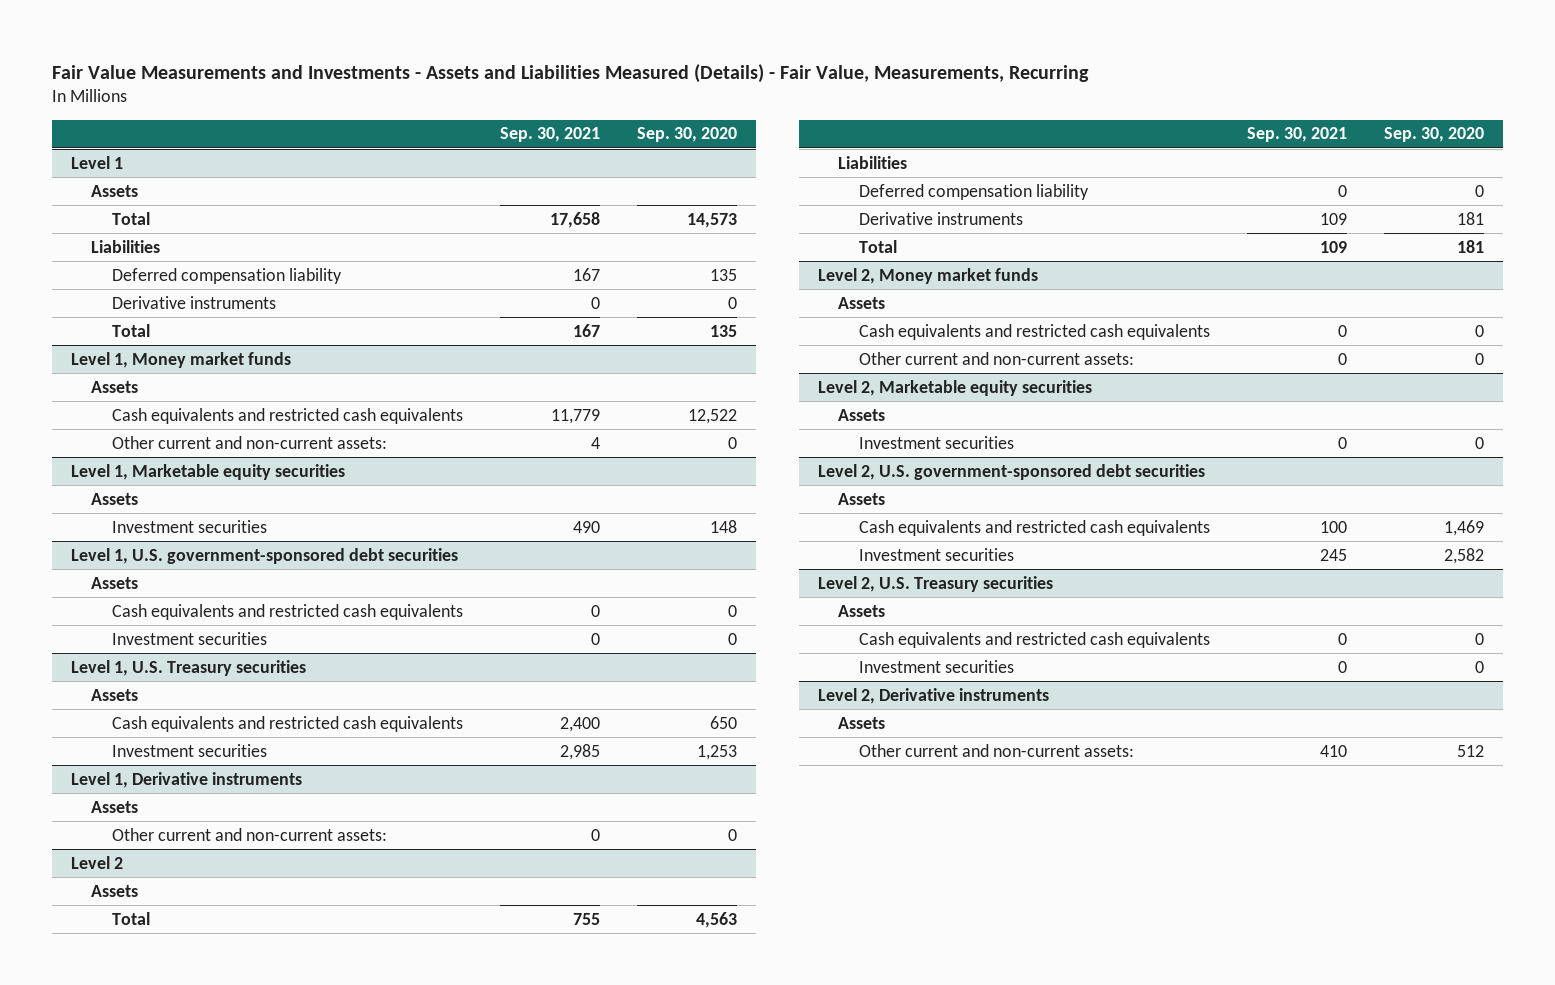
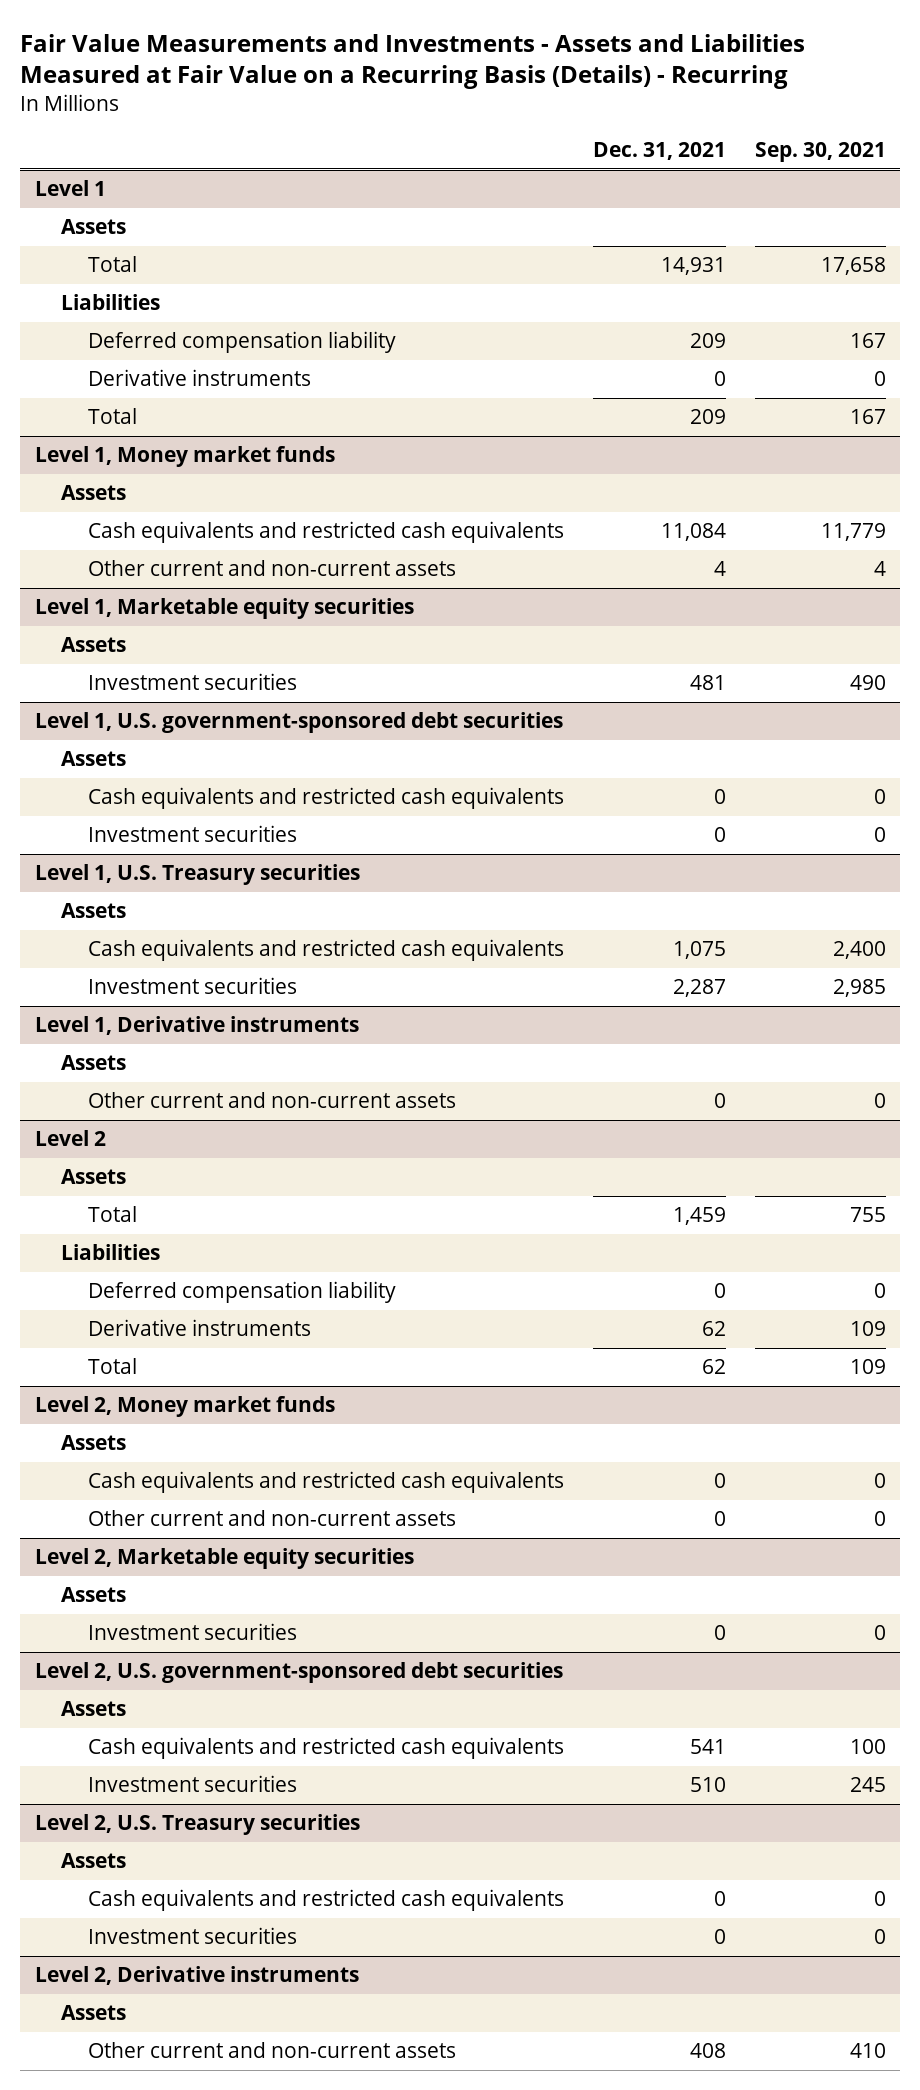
- Fair Value Measurements and Investments - Assets and Liabilities Measured (Details) - Fair Value, Measurements, Recurring
+ Fair Value Measurements and Investments - Assets and Liabilities Measured at Fair Value on a Recurring Basis (Details) - Recurring
- | Sep. 30, 2021 | Sep. 30, 2020
+ | Dec. 31, 2021 | Sep. 30, 2021
@ Level 1, Money market funds
- Other current and non-current assets: | 4 | 0
+ Other current and non-current assets | 4 | 4
@ Level 1, Derivative instruments
- Other current and non-current assets: | 0 | 0
+ Other current and non-current assets | 0 | 0
@ Level 2, Money market funds
- Other current and non-current assets: | 0 | 0
+ Other current and non-current assets | 0 | 0
@ Level 2, Derivative instruments
- Other current and non-current assets: | 410 | 512
+ Other current and non-current assets | 408 | 410

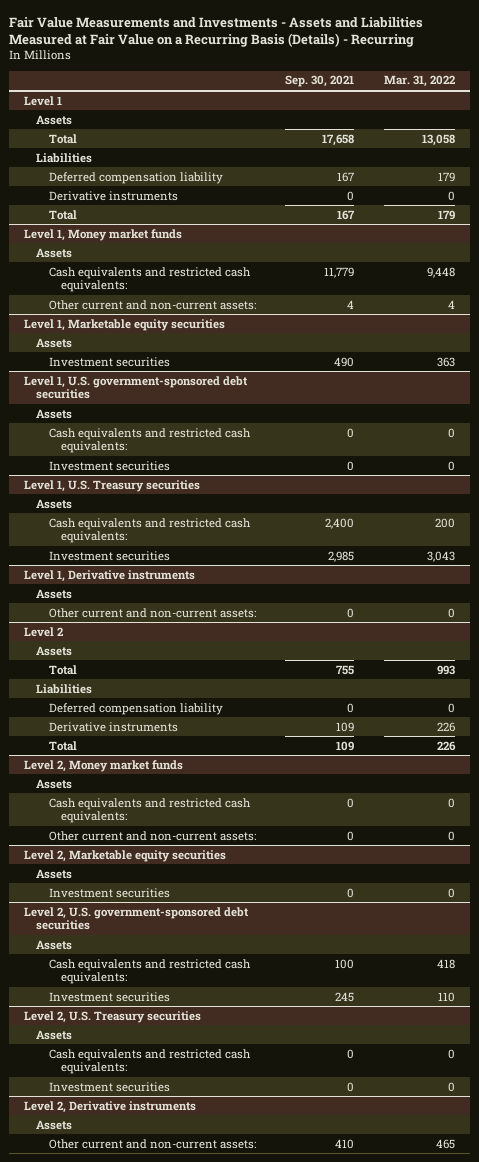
- | Dec. 31, 2021 | Sep. 30, 2021
+ | Sep. 30, 2021 | Mar. 31, 2022
@ Level 1, Money market funds
- Cash equivalents and restricted cash equivalents | 11,084 | 11,779
- Other current and non-current assets | 4 | 4
+ Cash equivalents and restricted cash equivalents: | 11,779 | 9,448
+ Other current and non-current assets: | 4 | 4
@ Level 1, U.S. government-sponsored debt securities
- Cash equivalents and restricted cash equivalents | 0 | 0
+ Cash equivalents and restricted cash equivalents: | 0 | 0
@ Level 1, U.S. Treasury securities
- Cash equivalents and restricted cash equivalents | 1,075 | 2,400
+ Cash equivalents and restricted cash equivalents: | 2,400 | 200
@ Level 1, Derivative instruments
- Other current and non-current assets | 0 | 0
+ Other current and non-current assets: | 0 | 0
@ Level 2, Money market funds
- Cash equivalents and restricted cash equivalents | 0 | 0
- Other current and non-current assets | 0 | 0
+ Cash equivalents and restricted cash equivalents: | 0 | 0
+ Other current and non-current assets: | 0 | 0
@ Level 2, U.S. government-sponsored debt securities
- Cash equivalents and restricted cash equivalents | 541 | 100
+ Cash equivalents and restricted cash equivalents: | 100 | 418
@ Level 2, U.S. Treasury securities
- Cash equivalents and restricted cash equivalents | 0 | 0
+ Cash equivalents and restricted cash equivalents: | 0 | 0
@ Level 2, Derivative instruments
- Other current and non-current assets | 408 | 410
+ Other current and non-current assets: | 410 | 465

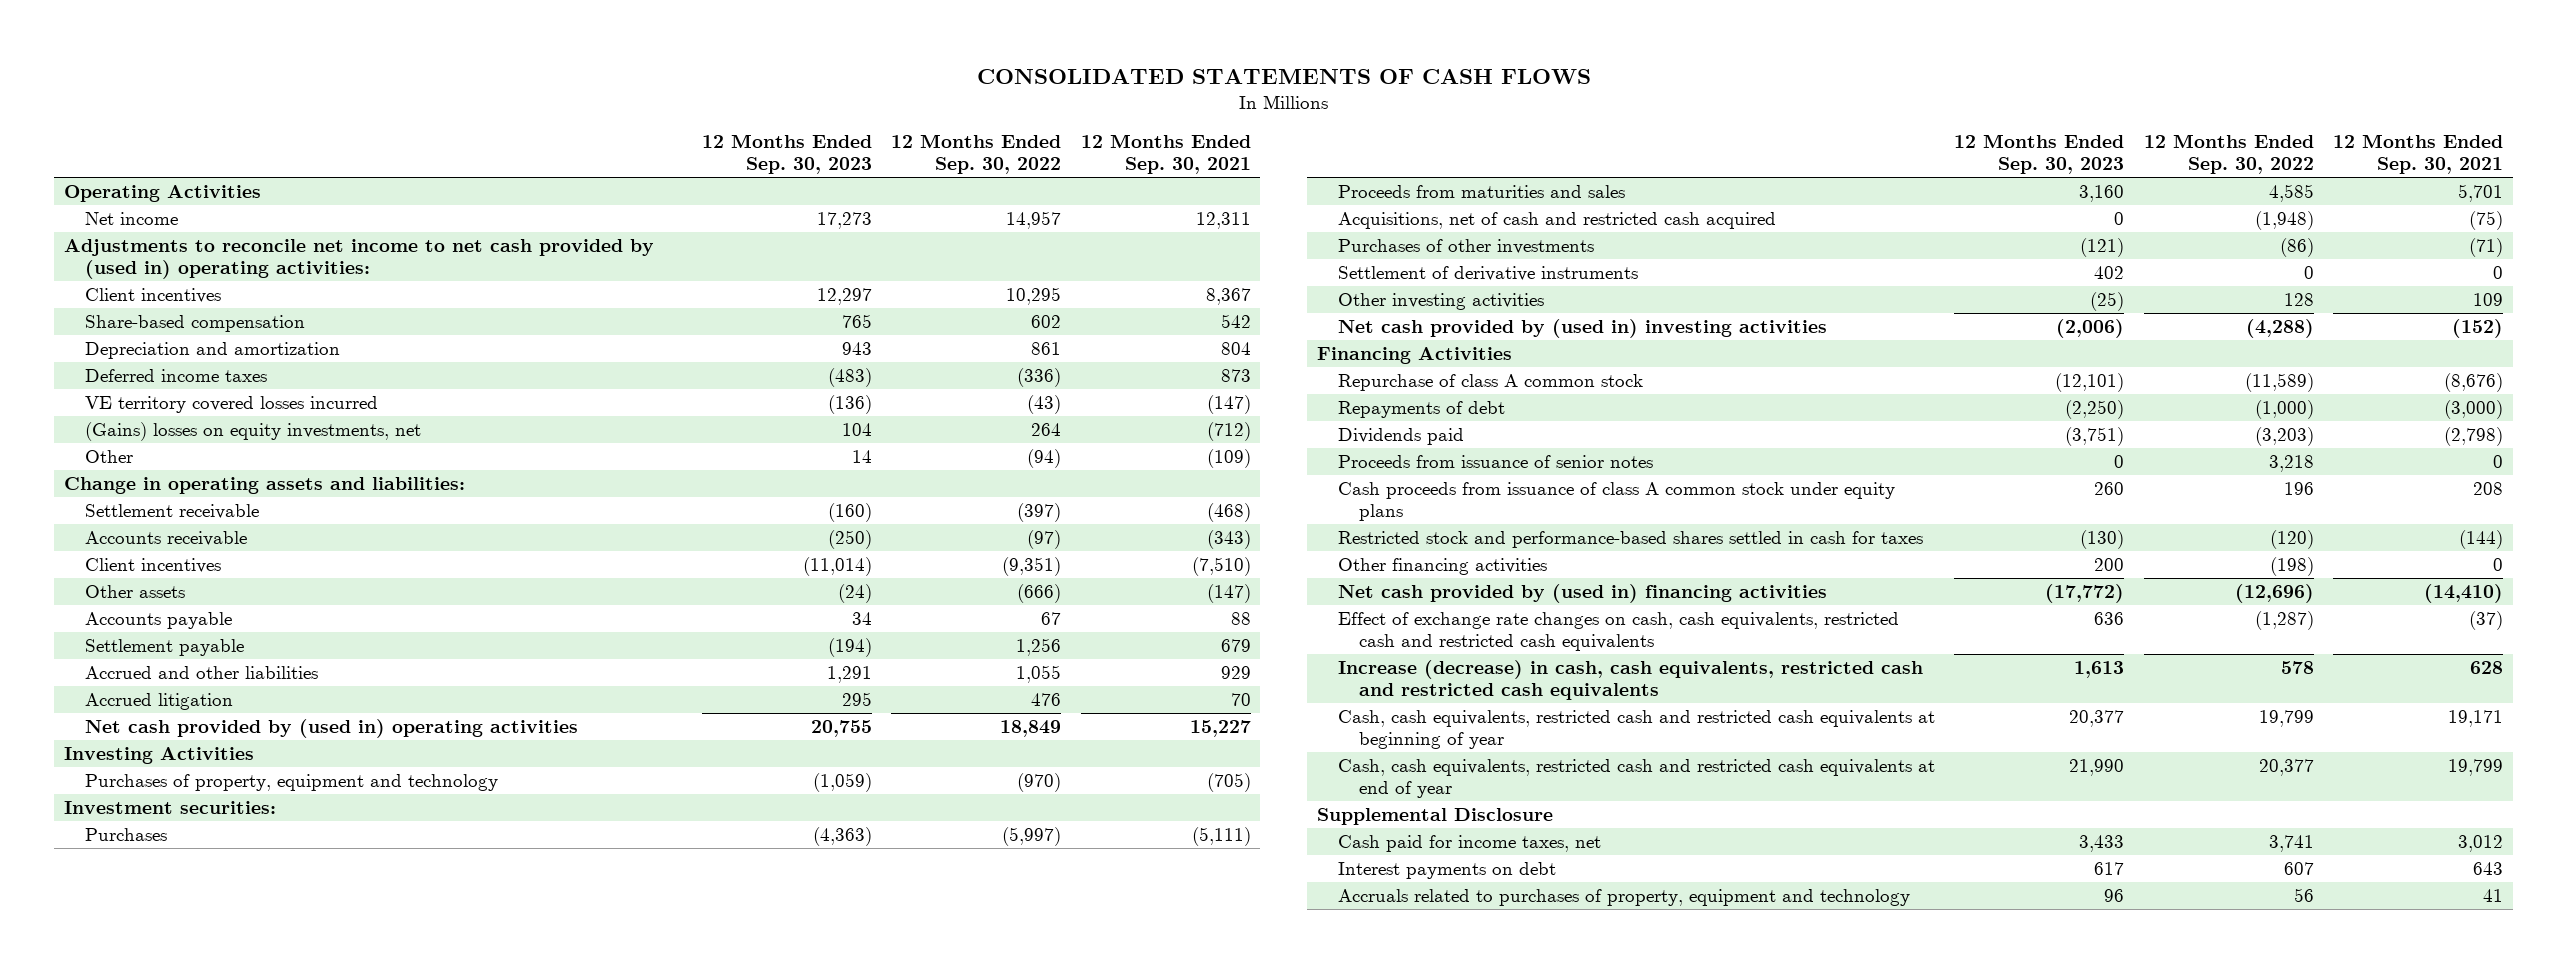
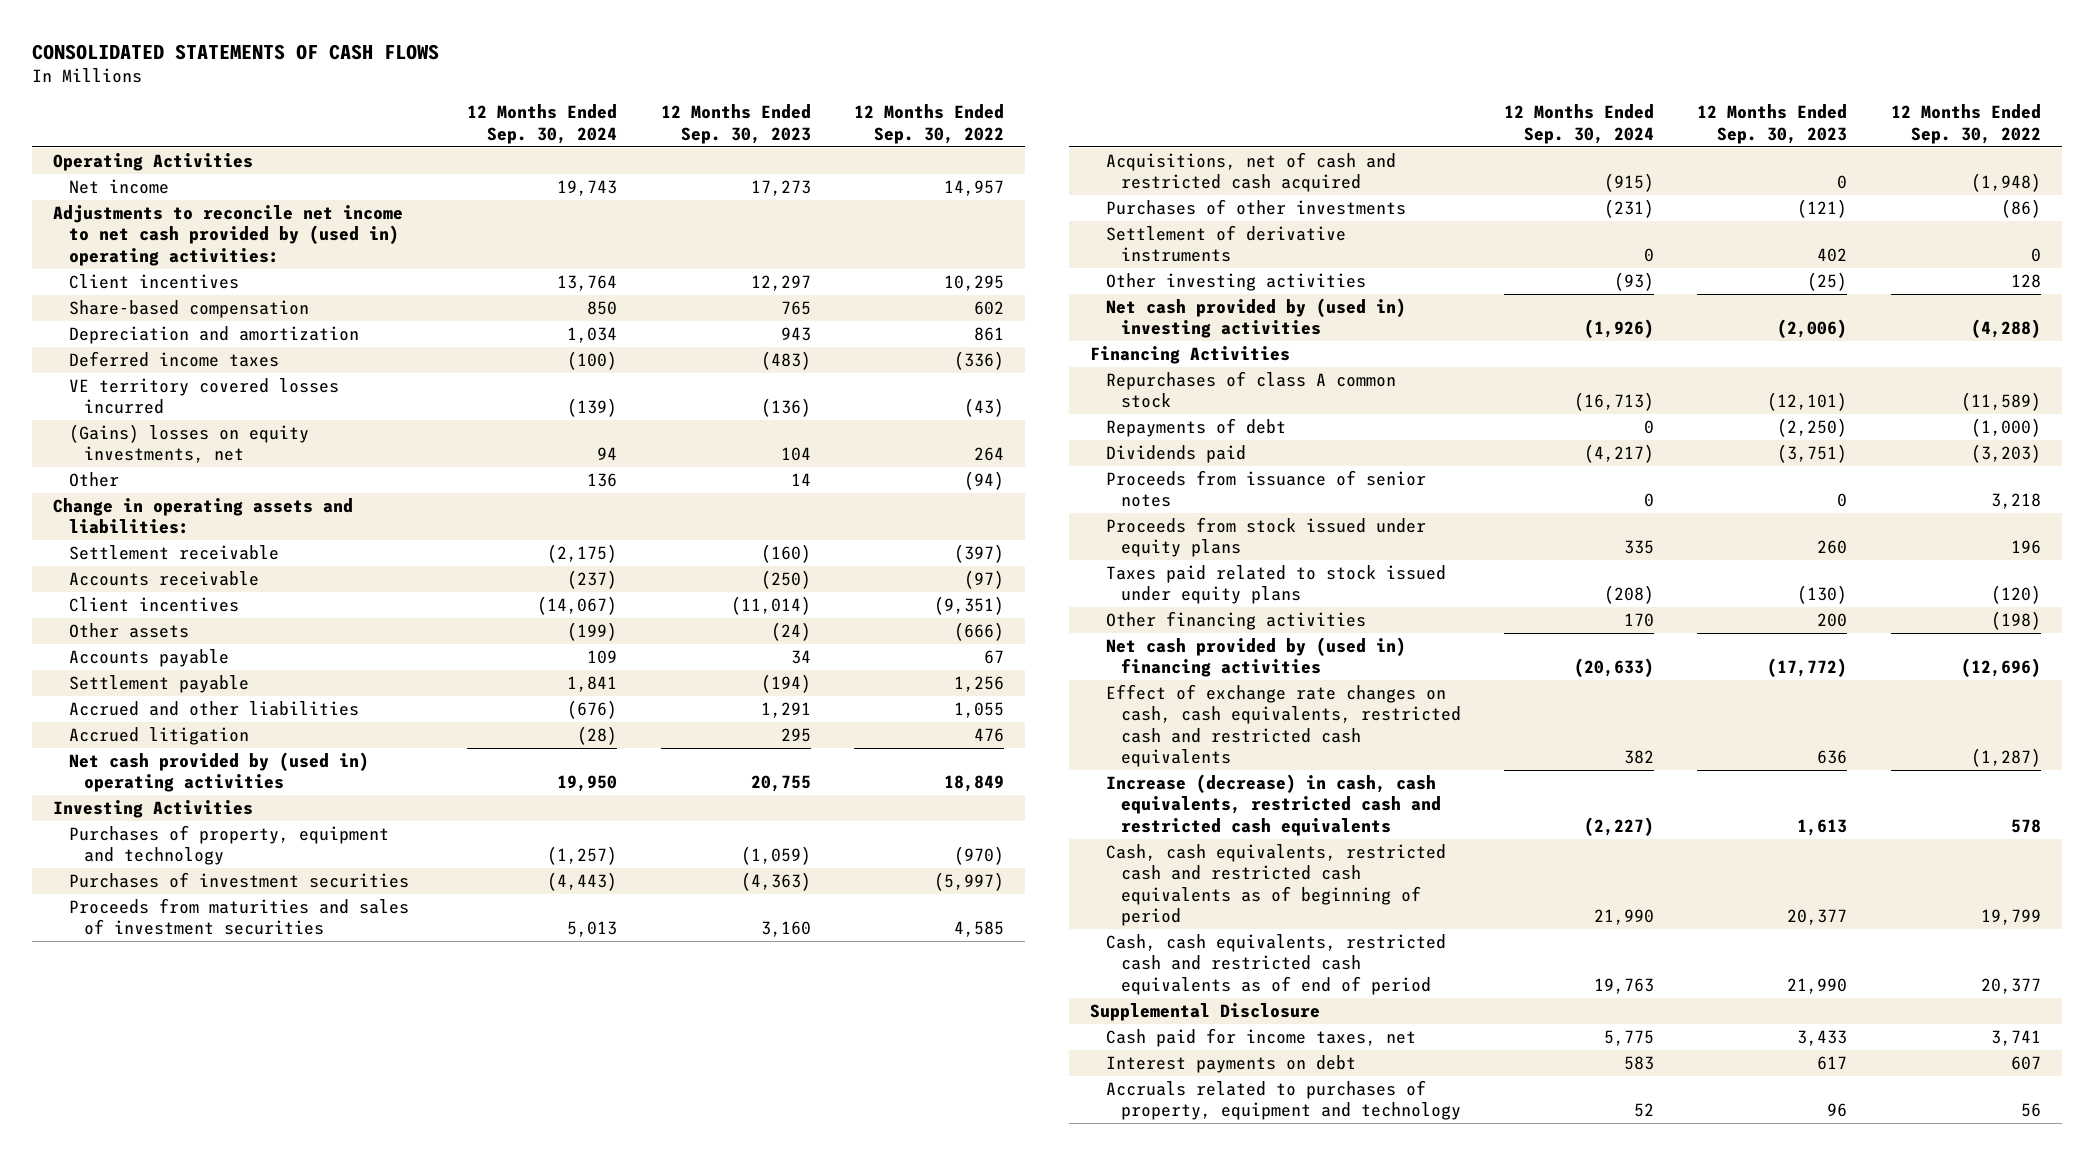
- | 12 Months Ended Sep. 30, 2023 | 12 Months Ended Sep. 30, 2022 | 12 Months Ended Sep. 30, 2021
+ | 12 Months Ended Sep. 30, 2024 | 12 Months Ended Sep. 30, 2023 | 12 Months Ended Sep. 30, 2022
- Investment securities:
- Purchases | (4,363) | (5,997) | (5,111)
- Proceeds from maturities and sales | 3,160 | 4,585 | 5,701
+ Purchases of investment securities | (4,443) | (4,363) | (5,997)
+ Proceeds from maturities and sales of investment securities | 5,013 | 3,160 | 4,585
- Repurchase of class A common stock | (12,101) | (11,589) | (8,676)
+ Repurchases of class A common stock | (16,713) | (12,101) | (11,589)
- Cash proceeds from issuance of class A common stock under equity plans | 260 | 196 | 208
- Restricted stock and performance-based shares settled in cash for taxes | (130) | (120) | (144)
+ Proceeds from stock issued under equity plans | 335 | 260 | 196
+ Taxes paid related to stock issued under equity plans | (208) | (130) | (120)
- Cash, cash equivalents, restricted cash and restricted cash equivalents at beginning of year | 20,377 | 19,799 | 19,171
- Cash, cash equivalents, restricted cash and restricted cash equivalents at end of year | 21,990 | 20,377 | 19,799
+ Cash, cash equivalents, restricted cash and restricted cash equivalents as of beginning of period | 21,990 | 20,377 | 19,799
+ Cash, cash equivalents, restricted cash and restricted cash equivalents as of end of period | 19,763 | 21,990 | 20,377

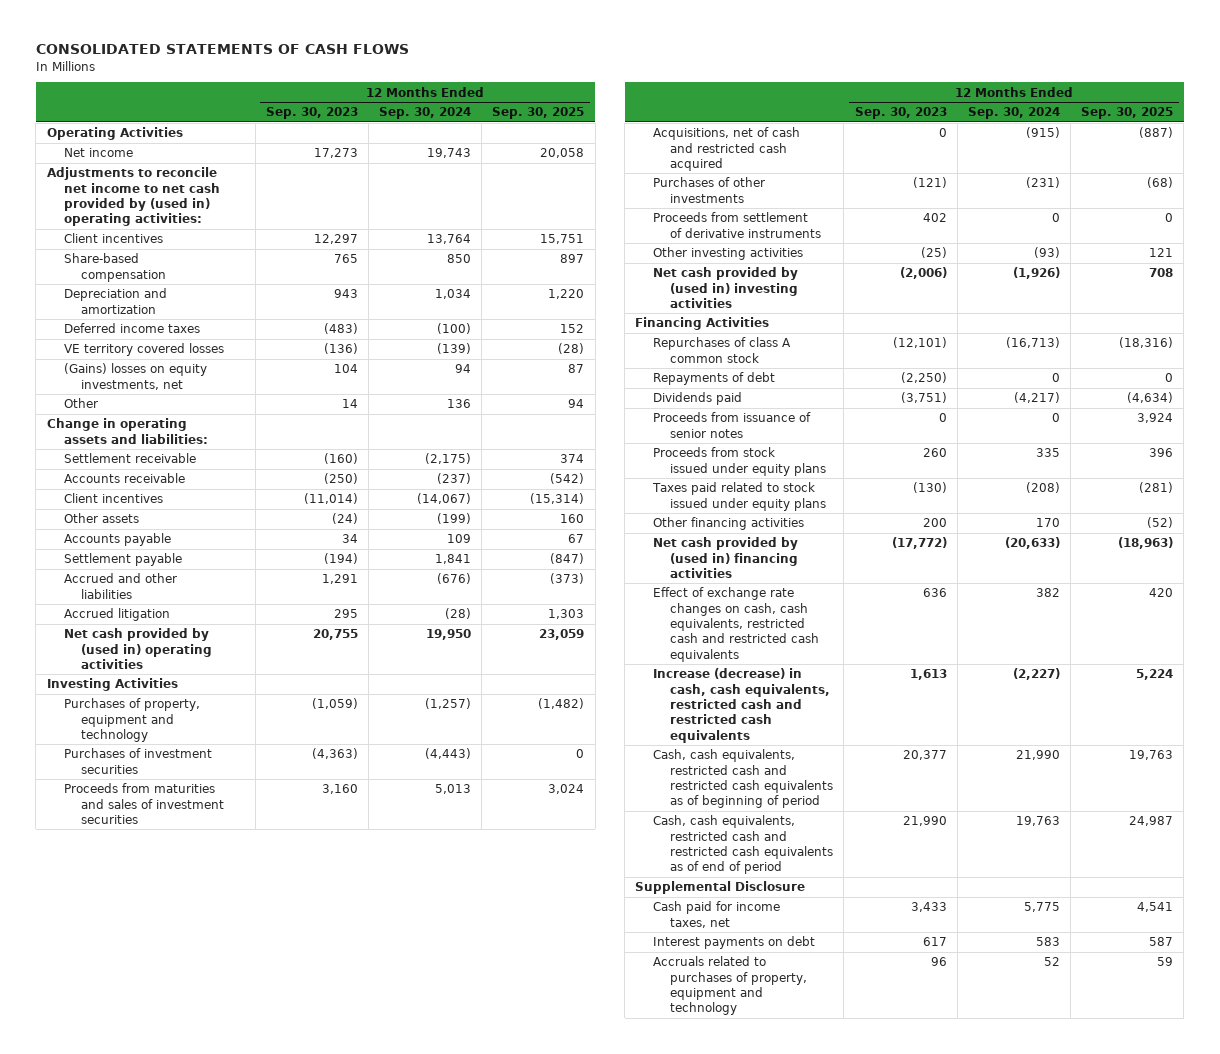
- | 12 Months Ended Sep. 30, 2024 | 12 Months Ended Sep. 30, 2023 | 12 Months Ended Sep. 30, 2022
+ | 12 Months Ended Sep. 30, 2023 | 12 Months Ended Sep. 30, 2024 | 12 Months Ended Sep. 30, 2025
- VE territory covered losses incurred | (139) | (136) | (43)
+ VE territory covered losses | (136) | (139) | (28)
- Settlement of derivative instruments | 0 | 402 | 0
+ Proceeds from settlement of derivative instruments | 402 | 0 | 0

